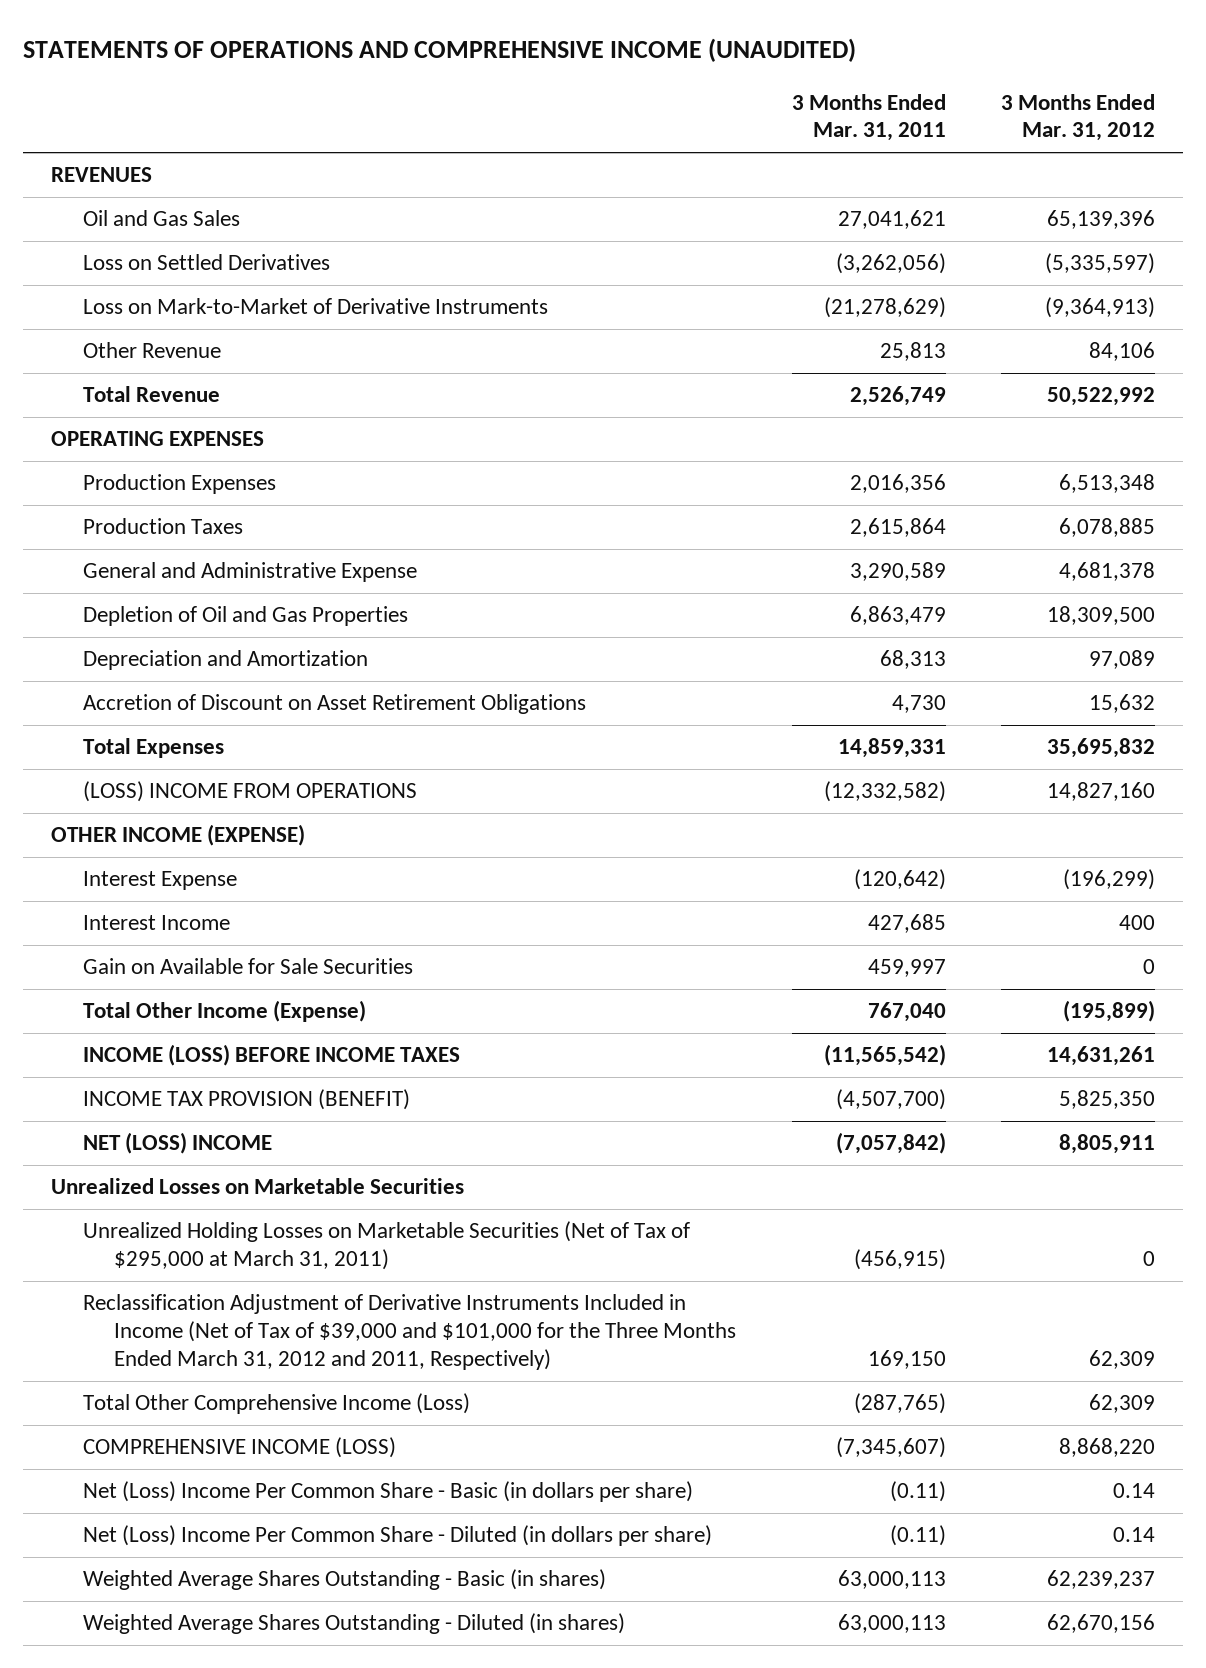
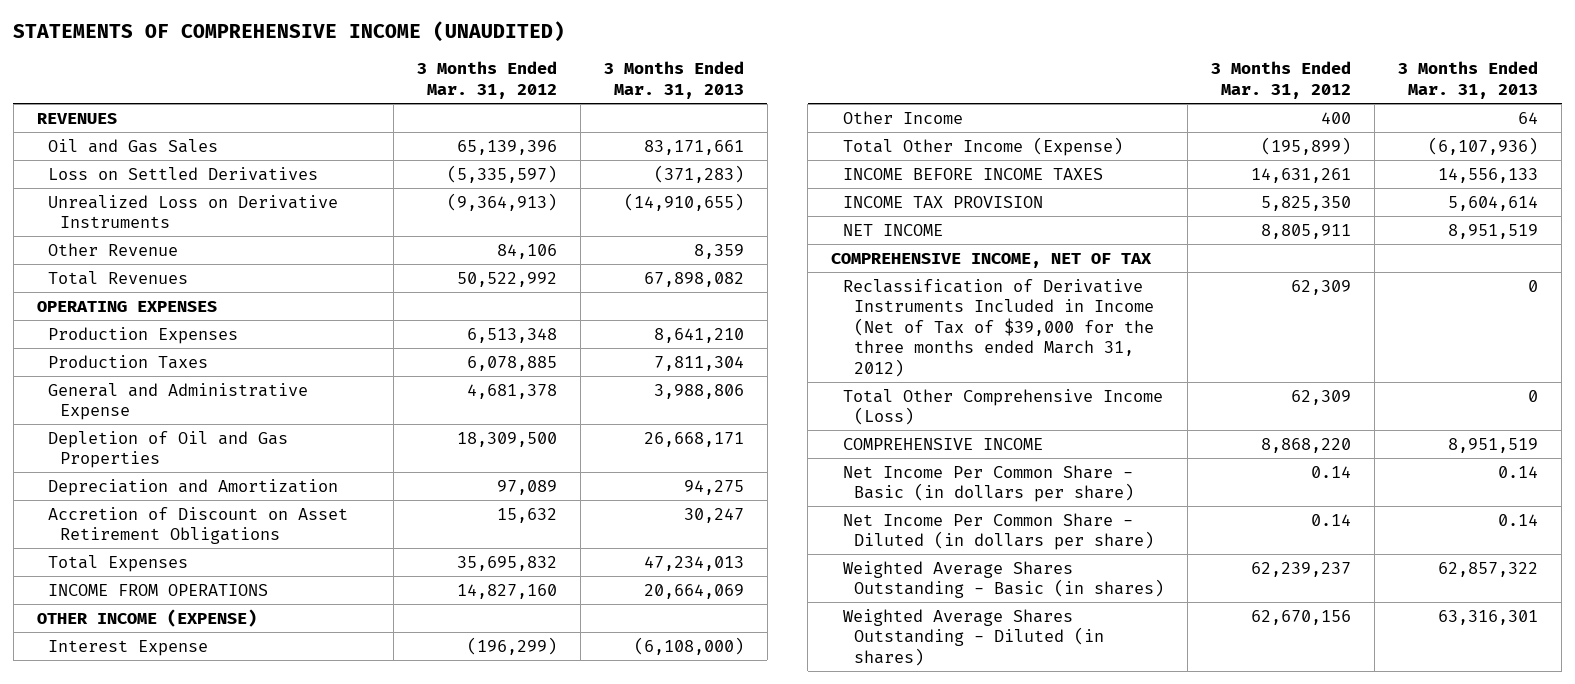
- STATEMENTS OF OPERATIONS AND COMPREHENSIVE INCOME (UNAUDITED)
+ STATEMENTS OF COMPREHENSIVE INCOME (UNAUDITED)
- | 3 Months Ended Mar. 31, 2011 | 3 Months Ended Mar. 31, 2012
+ | 3 Months Ended Mar. 31, 2012 | 3 Months Ended Mar. 31, 2013
- Loss on Mark-to-Market of Derivative Instruments | (21,278,629) | (9,364,913)
+ Unrealized Loss on Derivative Instruments | (9,364,913) | (14,910,655)
- Total Revenue | 2,526,749 | 50,522,992
+ Total Revenues | 50,522,992 | 67,898,082
- (LOSS) INCOME FROM OPERATIONS | (12,332,582) | 14,827,160
+ INCOME FROM OPERATIONS | 14,827,160 | 20,664,069
- Interest Income | 427,685 | 400
- Gain on Available for Sale Securities | 459,997 | 0
+ Other Income | 400 | 64
- INCOME (LOSS) BEFORE INCOME TAXES | (11,565,542) | 14,631,261
- INCOME TAX PROVISION (BENEFIT) | (4,507,700) | 5,825,350
- NET (LOSS) INCOME | (7,057,842) | 8,805,911
- Unrealized Losses on Marketable Securities
- Unrealized Holding Losses on Marketable Securities (Net of Tax of $295,000 at March 31, 2011) | (456,915) | 0
- Reclassification Adjustment of Derivative Instruments Included in Income (Net of Tax of $39,000 and $101,000 for the Three Months Ended March 31, 2012 and 2011, Respectively) | 169,150 | 62,309
+ INCOME BEFORE INCOME TAXES | 14,631,261 | 14,556,133
+ INCOME TAX PROVISION | 5,825,350 | 5,604,614
+ NET INCOME | 8,805,911 | 8,951,519
+ COMPREHENSIVE INCOME, NET OF TAX
+ Reclassification of Derivative Instruments Included in Income (Net of Tax of $39,000 for the three months ended March 31, 2012) | 62,309 | 0
- COMPREHENSIVE INCOME (LOSS) | (7,345,607) | 8,868,220
- Net (Loss) Income Per Common Share - Basic (in dollars per share) | (0.11) | 0.14
- Net (Loss) Income Per Common Share - Diluted (in dollars per share) | (0.11) | 0.14
+ COMPREHENSIVE INCOME | 8,868,220 | 8,951,519
+ Net Income Per Common Share - Basic (in dollars per share) | 0.14 | 0.14
+ Net Income Per Common Share - Diluted (in dollars per share) | 0.14 | 0.14

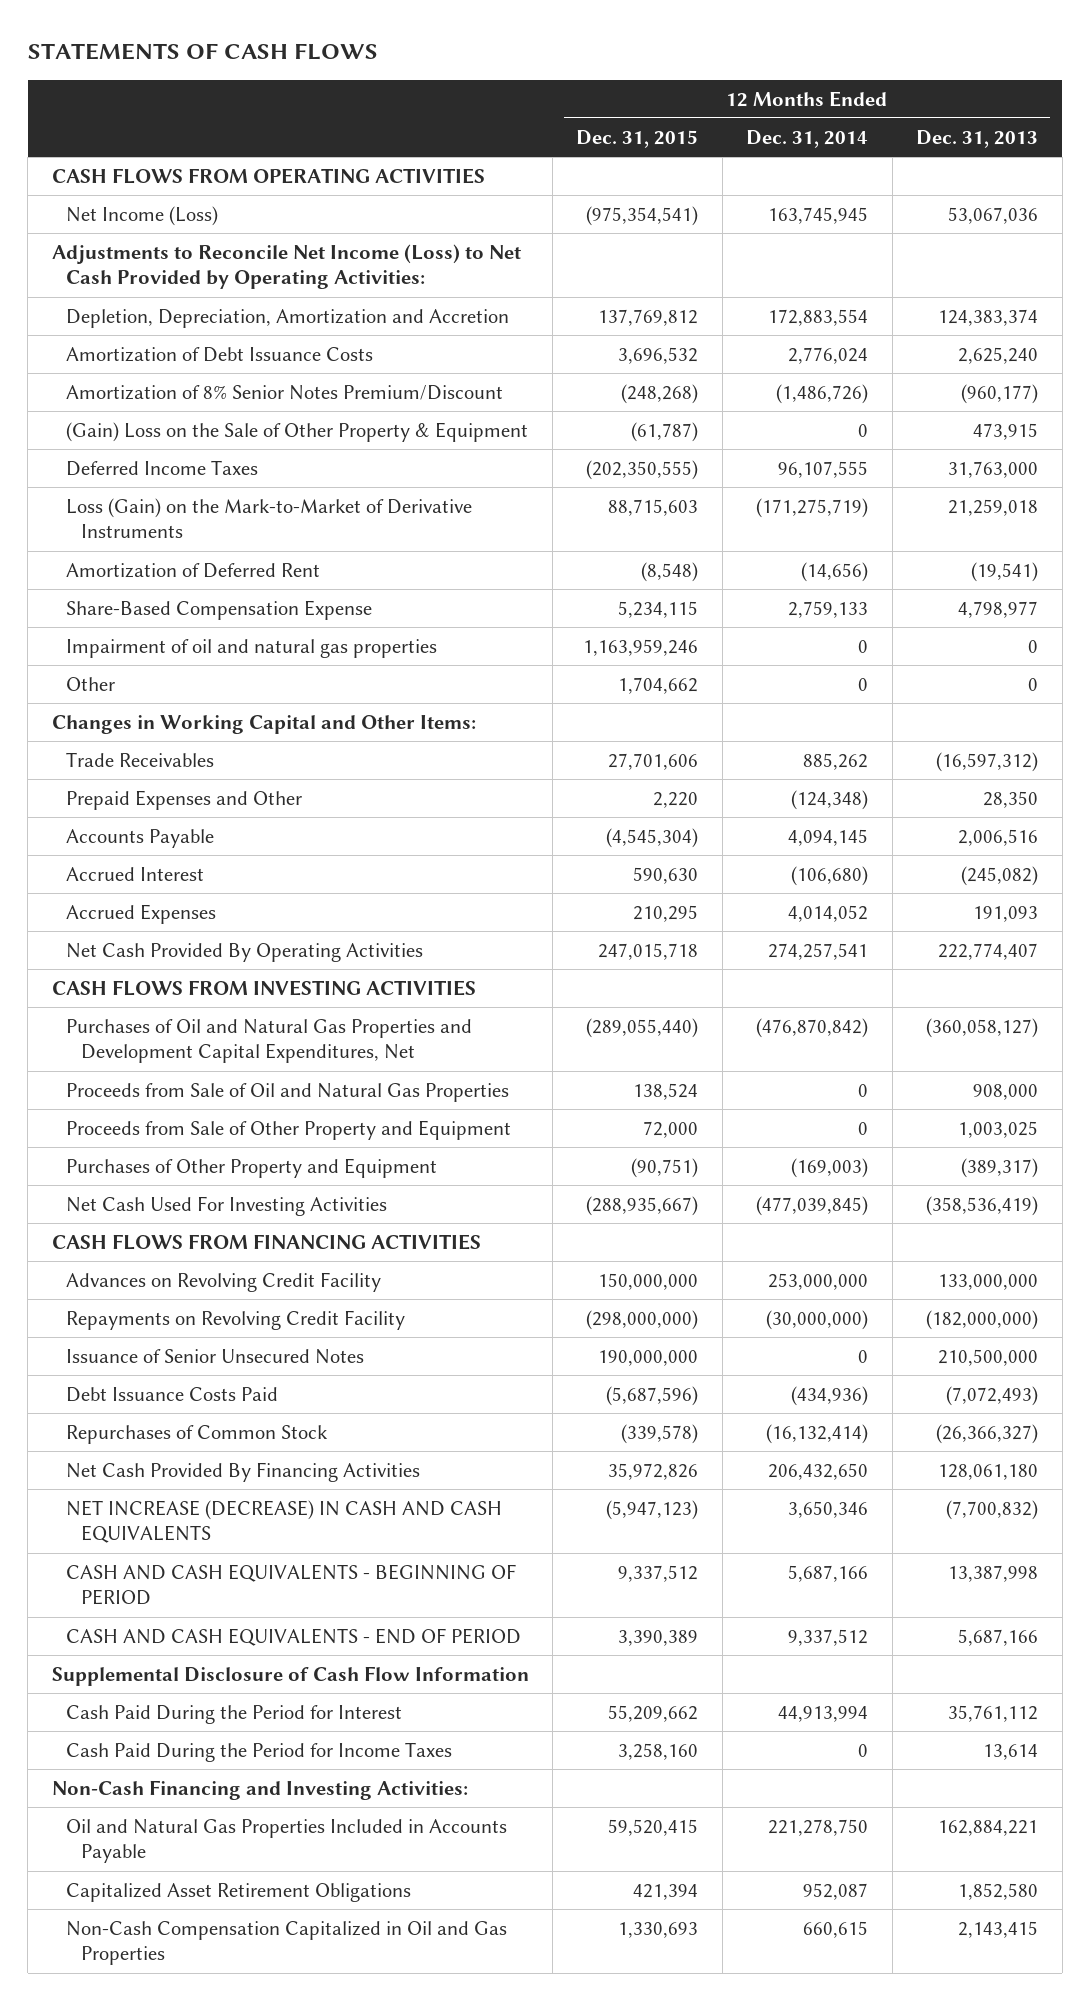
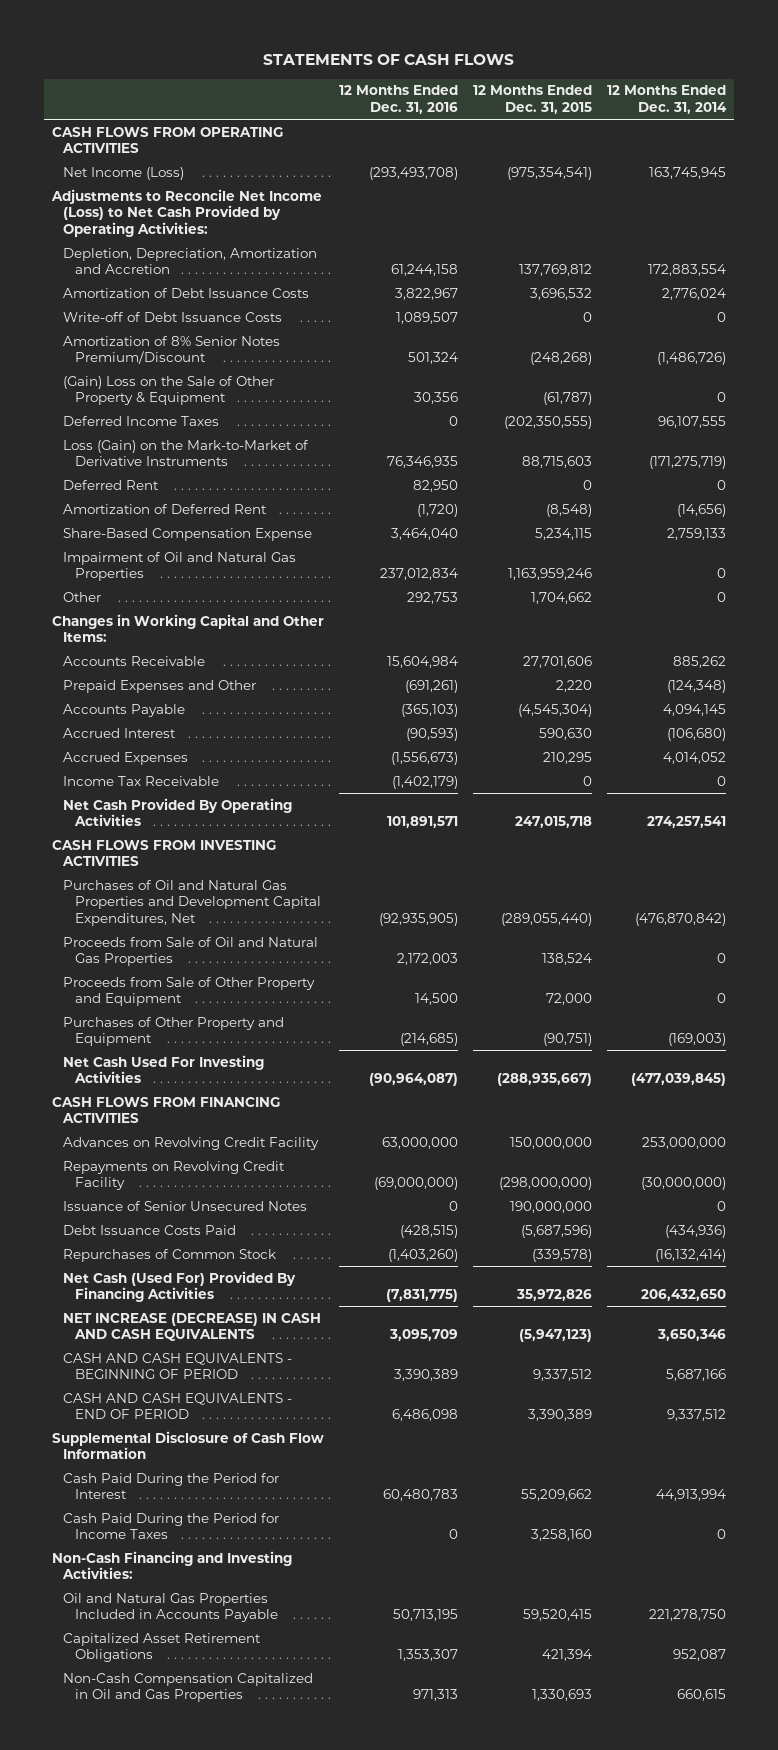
- | 12 Months Ended Dec. 31, 2015 | 12 Months Ended Dec. 31, 2014 | 12 Months Ended Dec. 31, 2013
+ | 12 Months Ended Dec. 31, 2016 | 12 Months Ended Dec. 31, 2015 | 12 Months Ended Dec. 31, 2014
+ Write-off of Debt Issuance Costs | 1,089,507 | 0 | 0
+ Deferred Rent | 82,950 | 0 | 0
- Impairment of oil and natural gas properties | 1,163,959,246 | 0 | 0
+ Impairment of Oil and Natural Gas Properties | 237,012,834 | 1,163,959,246 | 0
- Trade Receivables | 27,701,606 | 885,262 | (16,597,312)
+ Accounts Receivable | 15,604,984 | 27,701,606 | 885,262
+ Income Tax Receivable | (1,402,179) | 0 | 0
- Net Cash Provided By Financing Activities | 35,972,826 | 206,432,650 | 128,061,180
+ Net Cash (Used For) Provided By Financing Activities | (7,831,775) | 35,972,826 | 206,432,650

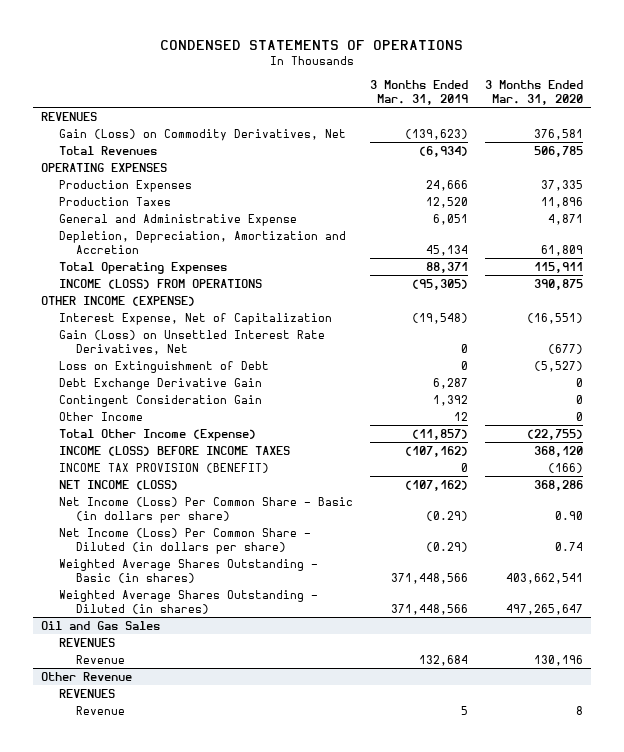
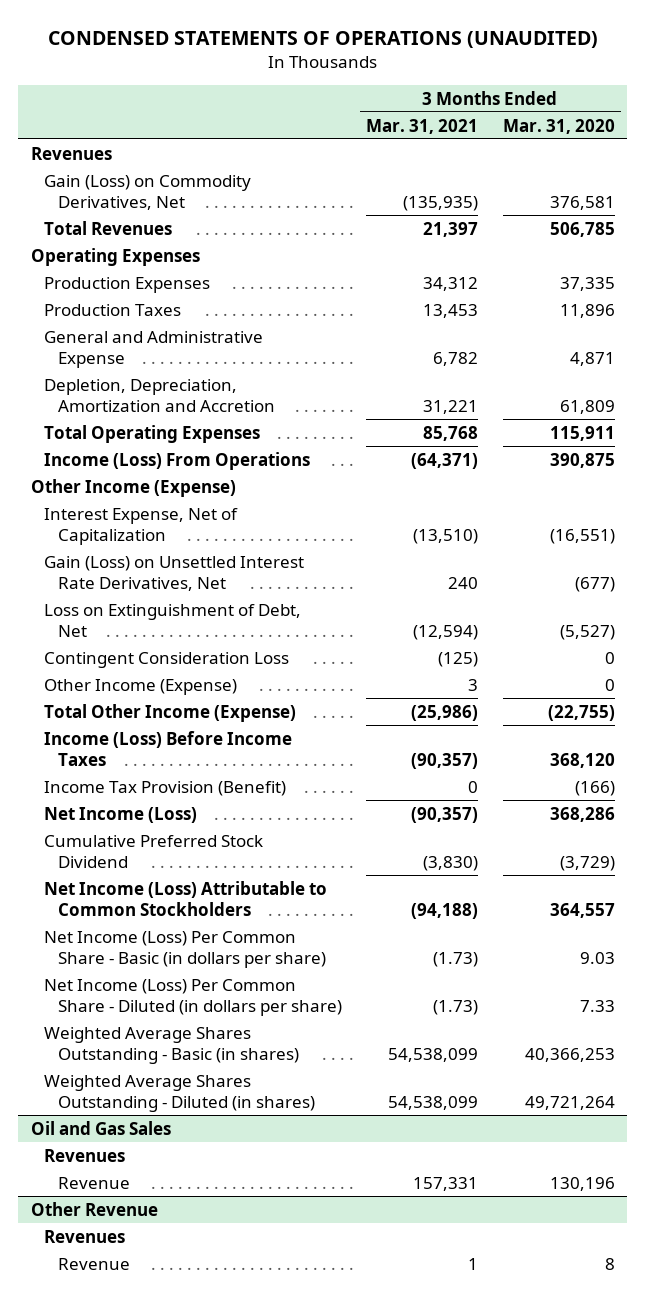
- CONDENSED STATEMENTS OF OPERATIONS
+ CONDENSED STATEMENTS OF OPERATIONS (UNAUDITED)
- | 3 Months Ended Mar. 31, 2019 | 3 Months Ended Mar. 31, 2020
+ | 3 Months Ended Mar. 31, 2021 | 3 Months Ended Mar. 31, 2020
- REVENUES
+ Revenues
- OPERATING EXPENSES
+ Operating Expenses
- INCOME (LOSS) FROM OPERATIONS | (95,305) | 390,875
- OTHER INCOME (EXPENSE)
+ Income (Loss) From Operations | (64,371) | 390,875
+ Other Income (Expense)
- Loss on Extinguishment of Debt | 0 | (5,527)
- Debt Exchange Derivative Gain | 6,287 | 0
- Contingent Consideration Gain | 1,392 | 0
- Other Income | 12 | 0
+ Loss on Extinguishment of Debt, Net | (12,594) | (5,527)
+ Contingent Consideration Loss | (125) | 0
+ Other Income (Expense) | 3 | 0
- INCOME (LOSS) BEFORE INCOME TAXES | (107,162) | 368,120
- INCOME TAX PROVISION (BENEFIT) | 0 | (166)
- NET INCOME (LOSS) | (107,162) | 368,286
- Net Income (Loss) Per Common Share - Basic (in dollars per share) | (0.29) | 0.90
- Net Income (Loss) Per Common Share - Diluted (in dollars per share) | (0.29) | 0.74
- Weighted Average Shares Outstanding - Basic (in shares) | 371,448,566 | 403,662,541
- Weighted Average Shares Outstanding - Diluted (in shares) | 371,448,566 | 497,265,647
+ Income (Loss) Before Income Taxes | (90,357) | 368,120
+ Income Tax Provision (Benefit) | 0 | (166)
+ Net Income (Loss) | (90,357) | 368,286
+ Cumulative Preferred Stock Dividend | (3,830) | (3,729)
+ Net Income (Loss) Attributable to Common Stockholders | (94,188) | 364,557
+ Net Income (Loss) Per Common Share - Basic (in dollars per share) | (1.73) | 9.03
+ Net Income (Loss) Per Common Share - Diluted (in dollars per share) | (1.73) | 7.33
+ Weighted Average Shares Outstanding - Basic (in shares) | 54,538,099 | 40,366,253
+ Weighted Average Shares Outstanding - Diluted (in shares) | 54,538,099 | 49,721,264
@ Oil and Gas Sales
- REVENUES
+ Revenues
@ Other Revenue
- REVENUES
+ Revenues

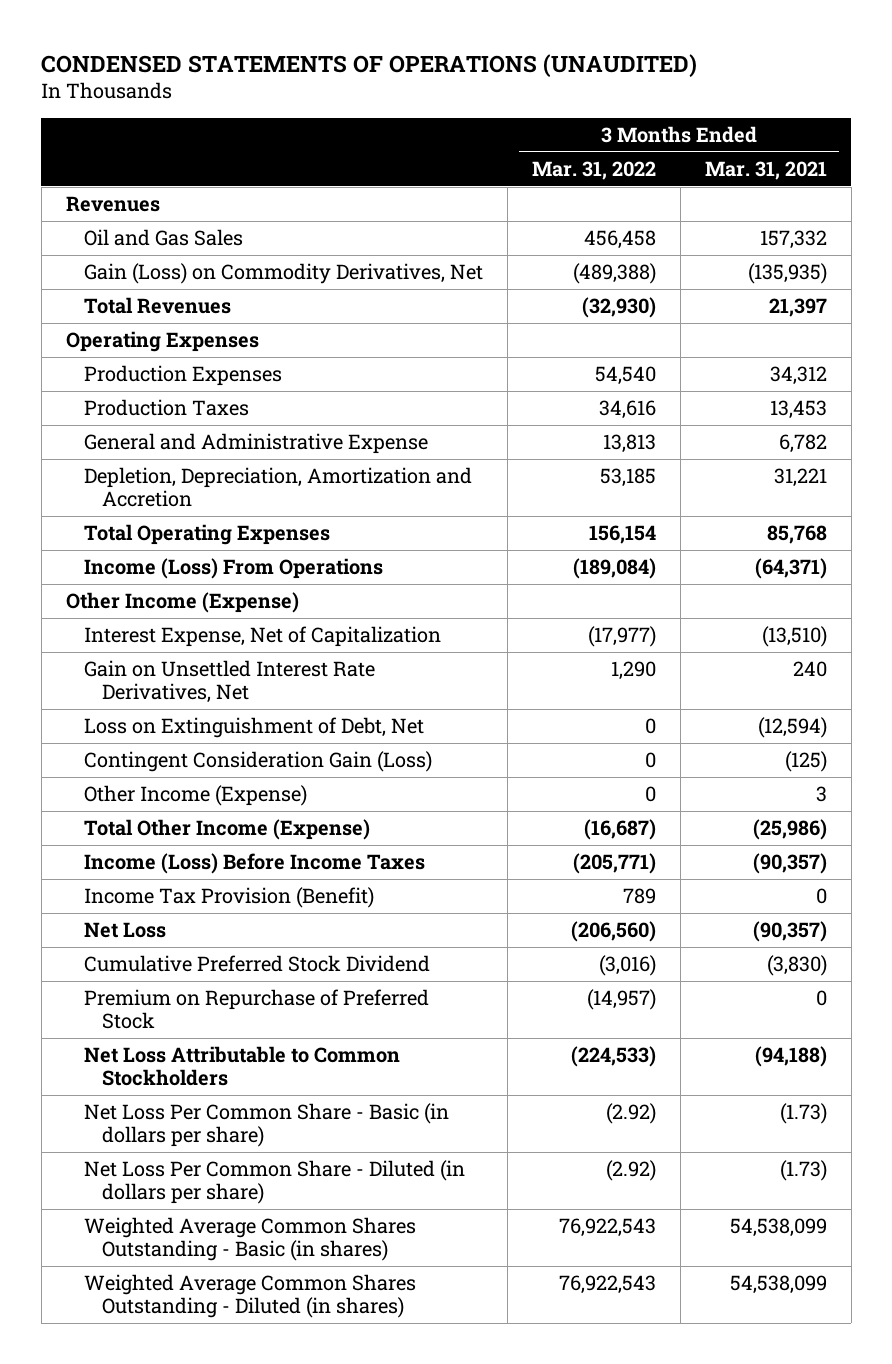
- | 3 Months Ended Mar. 31, 2021 | 3 Months Ended Mar. 31, 2020
+ | 3 Months Ended Mar. 31, 2022 | 3 Months Ended Mar. 31, 2021
+ Oil and Gas Sales | 456,458 | 157,332
- Gain (Loss) on Unsettled Interest Rate Derivatives, Net | 240 | (677)
+ Gain on Unsettled Interest Rate Derivatives, Net | 1,290 | 240
- Contingent Consideration Loss | (125) | 0
+ Contingent Consideration Gain (Loss) | 0 | (125)
- Net Income (Loss) | (90,357) | 368,286
+ Net Loss | (206,560) | (90,357)
- Net Income (Loss) Attributable to Common Stockholders | (94,188) | 364,557
- Net Income (Loss) Per Common Share - Basic (in dollars per share) | (1.73) | 9.03
- Net Income (Loss) Per Common Share - Diluted (in dollars per share) | (1.73) | 7.33
- Weighted Average Shares Outstanding - Basic (in shares) | 54,538,099 | 40,366,253
- Weighted Average Shares Outstanding - Diluted (in shares) | 54,538,099 | 49,721,264
- Oil and Gas Sales
- Revenues
- Revenue | 157,331 | 130,196
- Other Revenue
- Revenues
- Revenue | 1 | 8
+ Premium on Repurchase of Preferred Stock | (14,957) | 0
+ Net Loss Attributable to Common Stockholders | (224,533) | (94,188)
+ Net Loss Per Common Share - Basic (in dollars per share) | (2.92) | (1.73)
+ Net Loss Per Common Share - Diluted (in dollars per share) | (2.92) | (1.73)
+ Weighted Average Common Shares Outstanding - Basic (in shares) | 76,922,543 | 54,538,099
+ Weighted Average Common Shares Outstanding - Diluted (in shares) | 76,922,543 | 54,538,099

